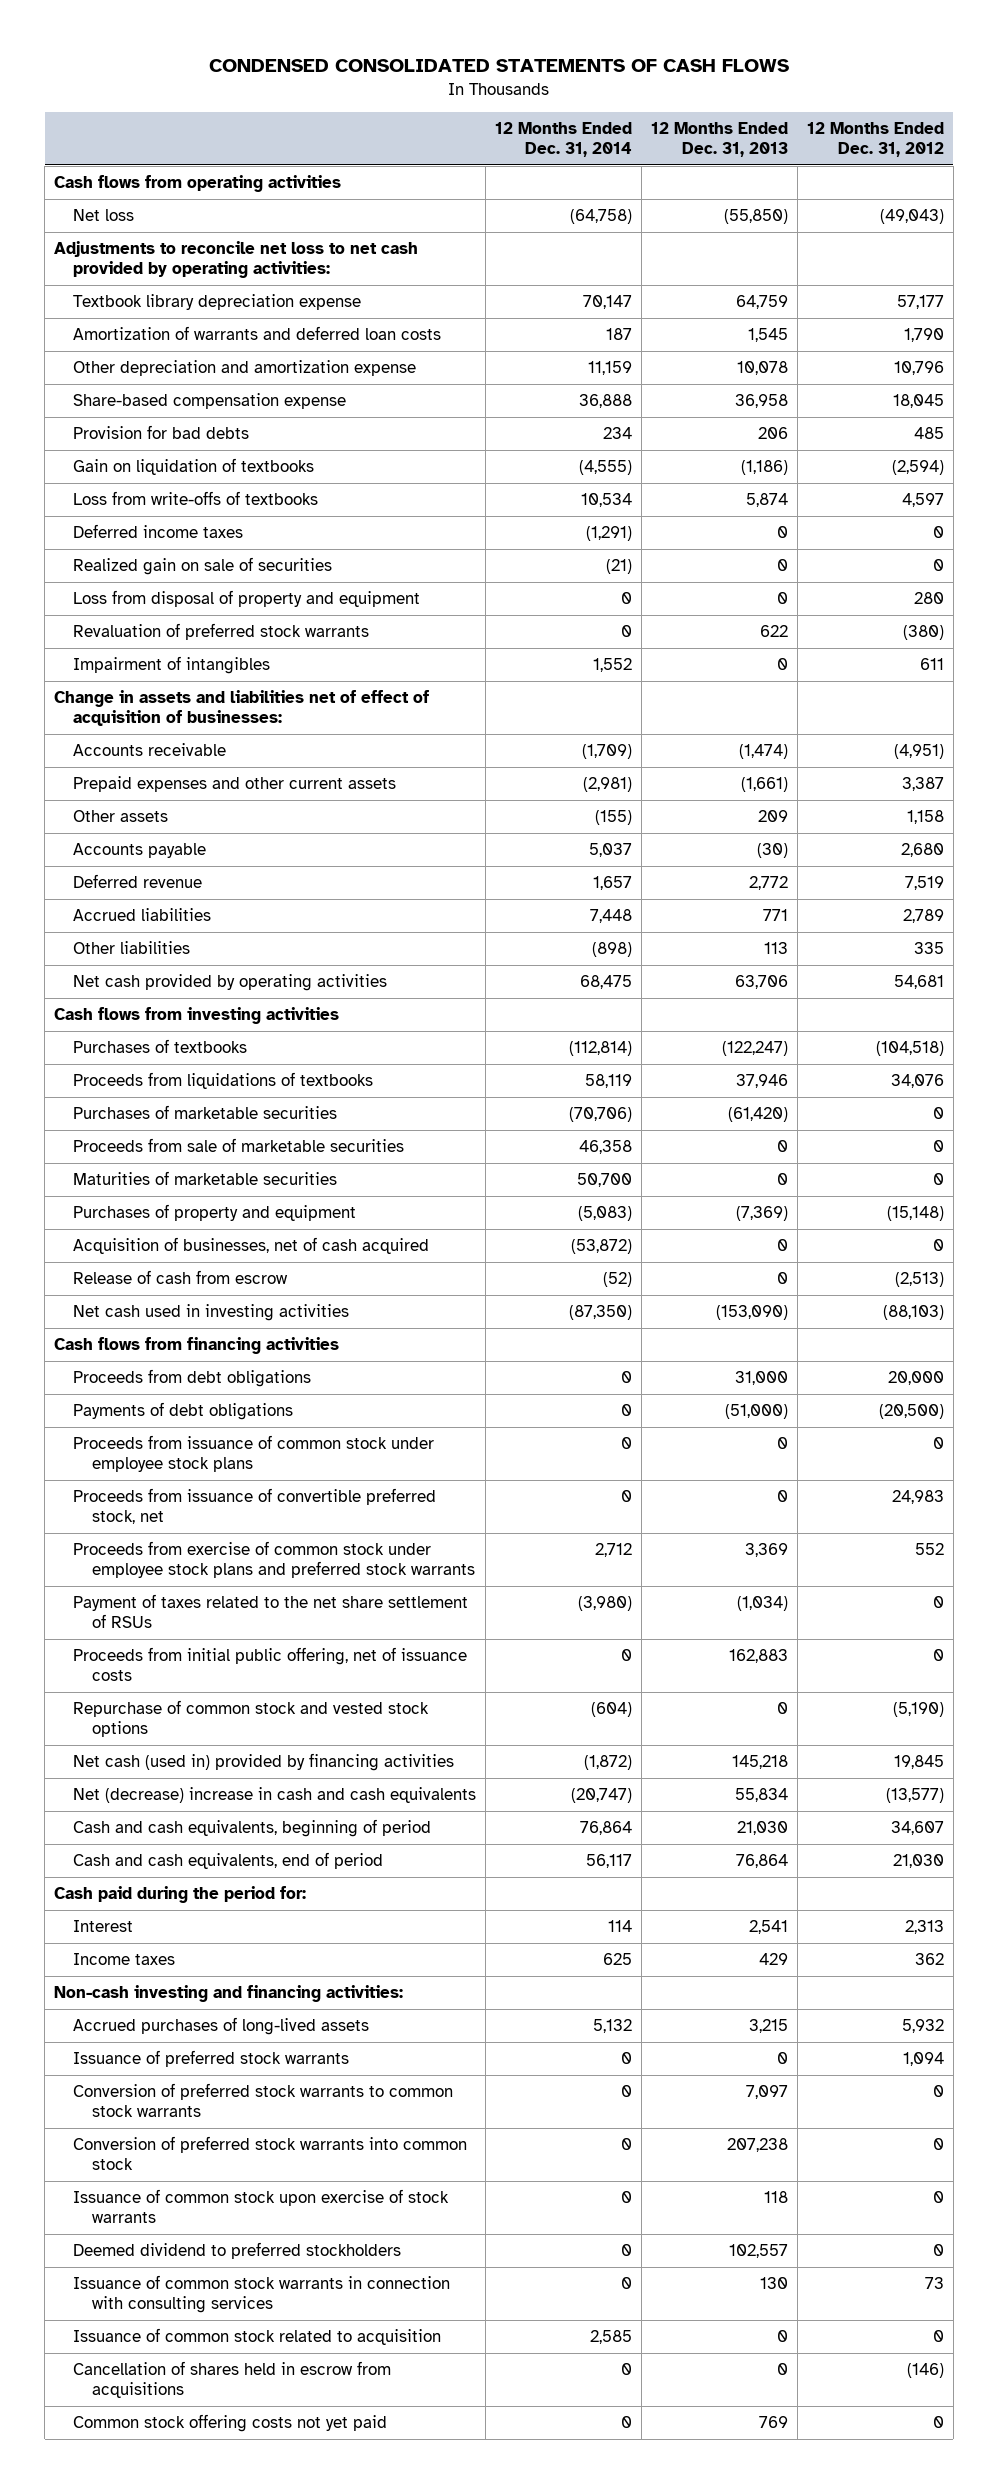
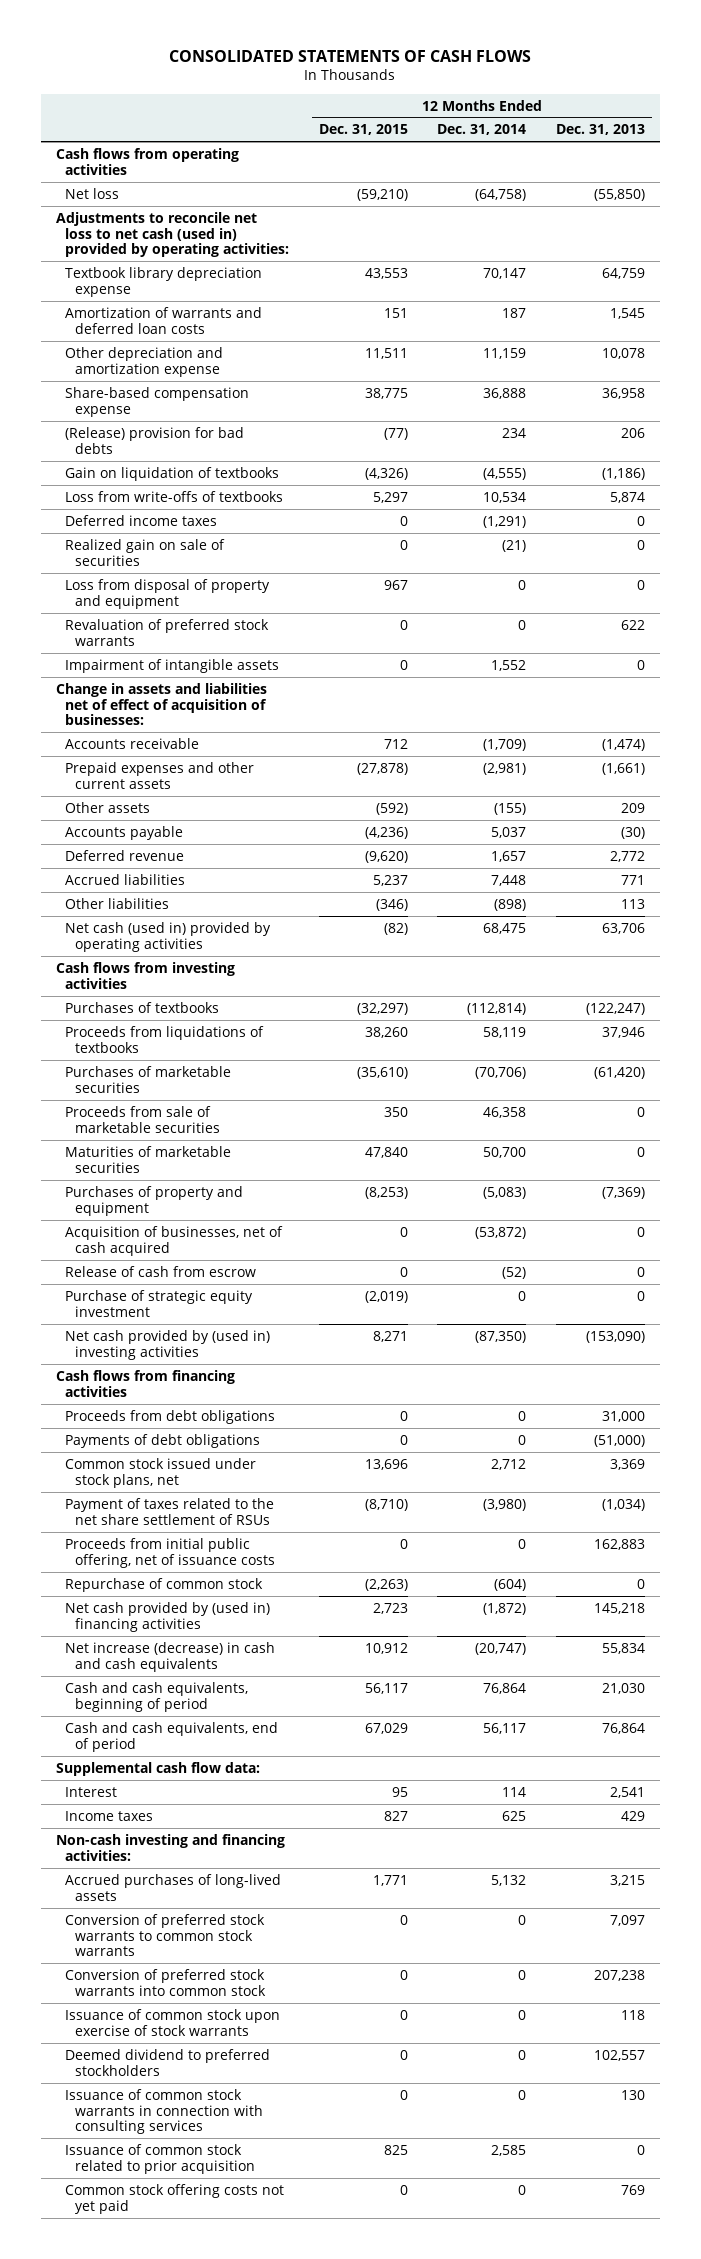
- CONDENSED CONSOLIDATED STATEMENTS OF CASH FLOWS
+ CONSOLIDATED STATEMENTS OF CASH FLOWS
- | 12 Months Ended Dec. 31, 2014 | 12 Months Ended Dec. 31, 2013 | 12 Months Ended Dec. 31, 2012
+ | 12 Months Ended Dec. 31, 2015 | 12 Months Ended Dec. 31, 2014 | 12 Months Ended Dec. 31, 2013
- Adjustments to reconcile net loss to net cash provided by operating activities:
+ Adjustments to reconcile net loss to net cash (used in) provided by operating activities:
- Provision for bad debts | 234 | 206 | 485
+ (Release) provision for bad debts | (77) | 234 | 206
- Impairment of intangibles | 1,552 | 0 | 611
+ Impairment of intangible assets | 0 | 1,552 | 0
- Net cash provided by operating activities | 68,475 | 63,706 | 54,681
+ Net cash (used in) provided by operating activities | (82) | 68,475 | 63,706
- Net cash used in investing activities | (87,350) | (153,090) | (88,103)
+ Purchase of strategic equity investment | (2,019) | 0 | 0
+ Net cash provided by (used in) investing activities | 8,271 | (87,350) | (153,090)
- Proceeds from issuance of common stock under employee stock plans | 0 | 0 | 0
- Proceeds from issuance of convertible preferred stock, net | 0 | 0 | 24,983
- Proceeds from exercise of common stock under employee stock plans and preferred stock warrants | 2,712 | 3,369 | 552
+ Common stock issued under stock plans, net | 13,696 | 2,712 | 3,369
- Repurchase of common stock and vested stock options | (604) | 0 | (5,190)
- Net cash (used in) provided by financing activities | (1,872) | 145,218 | 19,845
- Net (decrease) increase in cash and cash equivalents | (20,747) | 55,834 | (13,577)
+ Repurchase of common stock | (2,263) | (604) | 0
+ Net cash provided by (used in) financing activities | 2,723 | (1,872) | 145,218
+ Net increase (decrease) in cash and cash equivalents | 10,912 | (20,747) | 55,834
- Cash paid during the period for:
+ Supplemental cash flow data:
- Issuance of preferred stock warrants | 0 | 0 | 1,094
- Issuance of common stock related to acquisition | 2,585 | 0 | 0
- Cancellation of shares held in escrow from acquisitions | 0 | 0 | (146)
+ Issuance of common stock related to prior acquisition | 825 | 2,585 | 0

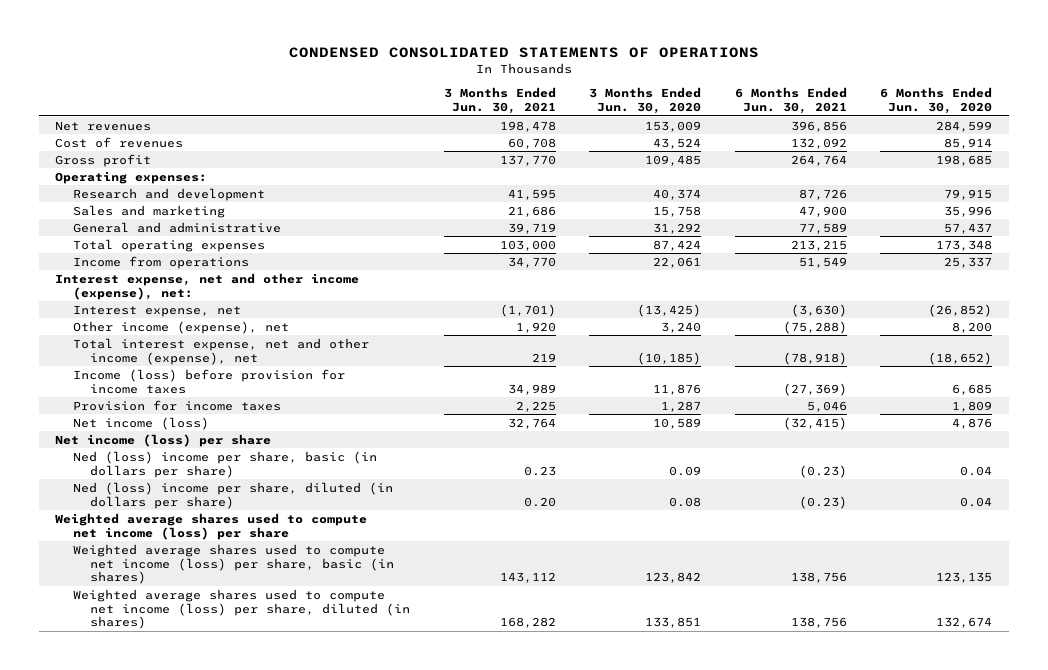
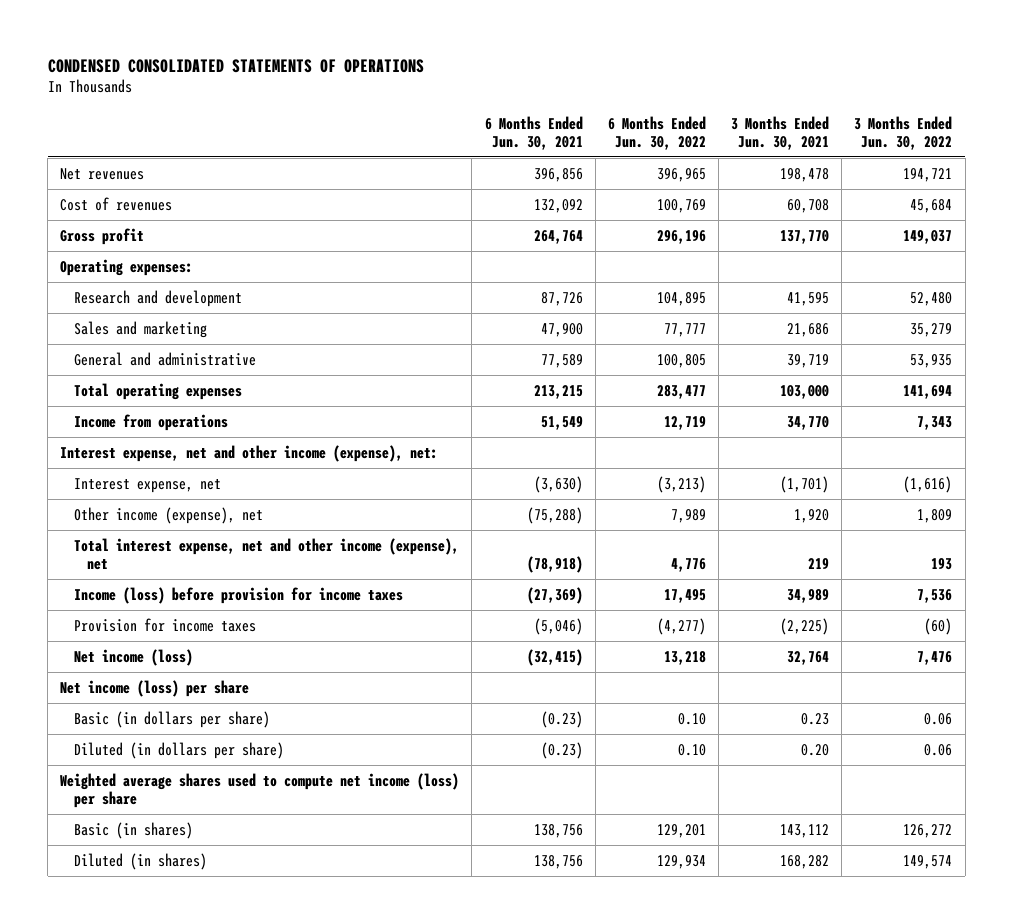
- | 3 Months Ended Jun. 30, 2021 | 3 Months Ended Jun. 30, 2020 | 6 Months Ended Jun. 30, 2021 | 6 Months Ended Jun. 30, 2020
+ | 6 Months Ended Jun. 30, 2021 | 6 Months Ended Jun. 30, 2022 | 3 Months Ended Jun. 30, 2021 | 3 Months Ended Jun. 30, 2022
- Provision for income taxes | 2,225 | 1,287 | 5,046 | 1,809
+ Provision for income taxes | (5,046) | (4,277) | (2,225) | (60)
- Ned (loss) income per share, basic (in dollars per share) | 0.23 | 0.09 | (0.23) | 0.04
- Ned (loss) income per share, diluted (in dollars per share) | 0.20 | 0.08 | (0.23) | 0.04
+ Basic (in dollars per share) | (0.23) | 0.10 | 0.23 | 0.06
+ Diluted (in dollars per share) | (0.23) | 0.10 | 0.20 | 0.06
- Weighted average shares used to compute net income (loss) per share, basic (in shares) | 143,112 | 123,842 | 138,756 | 123,135
- Weighted average shares used to compute net income (loss) per share, diluted (in shares) | 168,282 | 133,851 | 138,756 | 132,674
+ Basic (in shares) | 138,756 | 129,201 | 143,112 | 126,272
+ Diluted (in shares) | 138,756 | 129,934 | 168,282 | 149,574

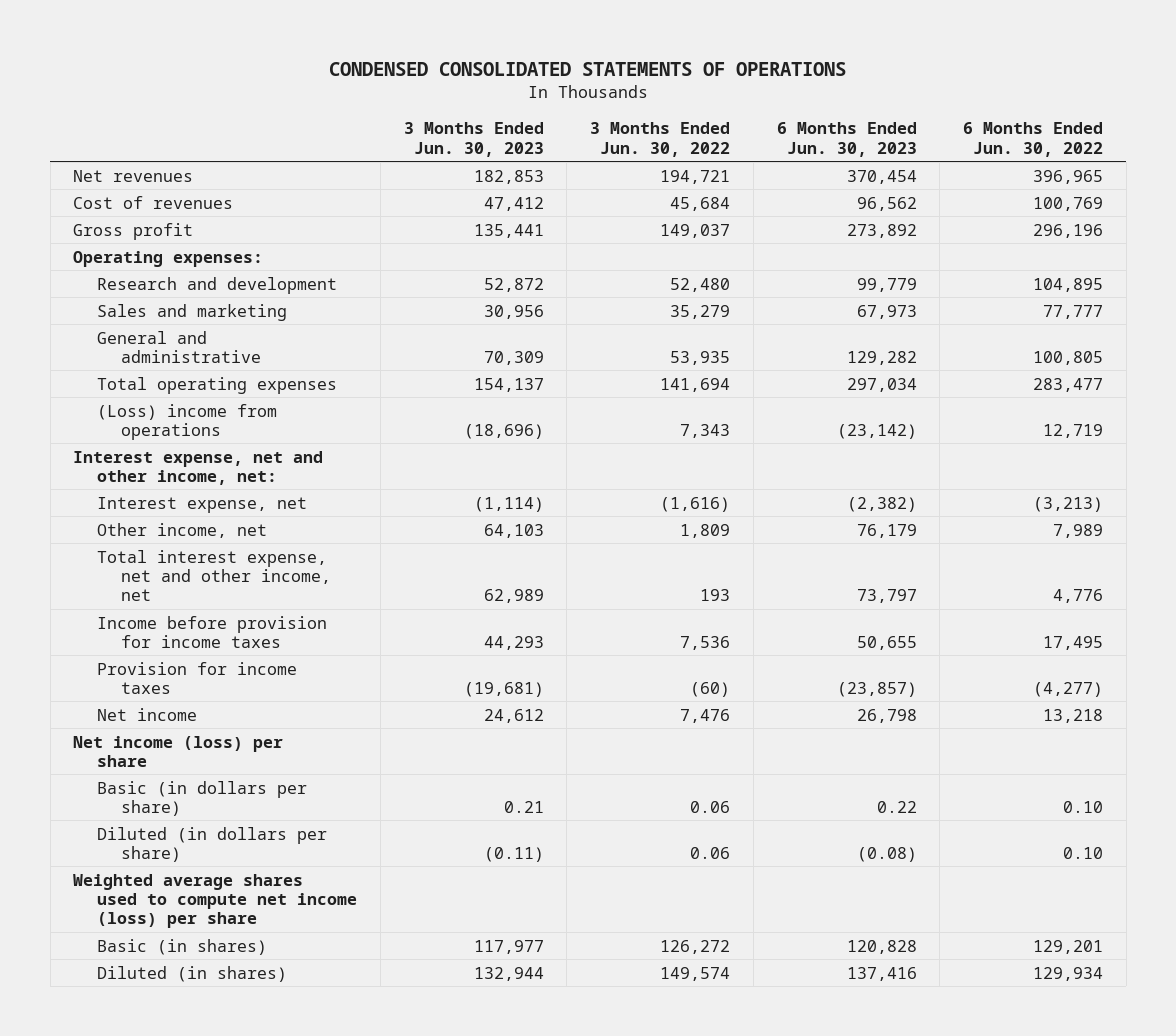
- | 6 Months Ended Jun. 30, 2021 | 6 Months Ended Jun. 30, 2022 | 3 Months Ended Jun. 30, 2021 | 3 Months Ended Jun. 30, 2022
+ | 3 Months Ended Jun. 30, 2023 | 3 Months Ended Jun. 30, 2022 | 6 Months Ended Jun. 30, 2023 | 6 Months Ended Jun. 30, 2022
- Income from operations | 51,549 | 12,719 | 34,770 | 7,343
- Interest expense, net and other income (expense), net:
+ (Loss) income from operations | (18,696) | 7,343 | (23,142) | 12,719
+ Interest expense, net and other income, net:
- Other income (expense), net | (75,288) | 7,989 | 1,920 | 1,809
- Total interest expense, net and other income (expense), net | (78,918) | 4,776 | 219 | 193
- Income (loss) before provision for income taxes | (27,369) | 17,495 | 34,989 | 7,536
+ Other income, net | 64,103 | 1,809 | 76,179 | 7,989
+ Total interest expense, net and other income, net | 62,989 | 193 | 73,797 | 4,776
+ Income before provision for income taxes | 44,293 | 7,536 | 50,655 | 17,495
- Net income (loss) | (32,415) | 13,218 | 32,764 | 7,476
+ Net income | 24,612 | 7,476 | 26,798 | 13,218

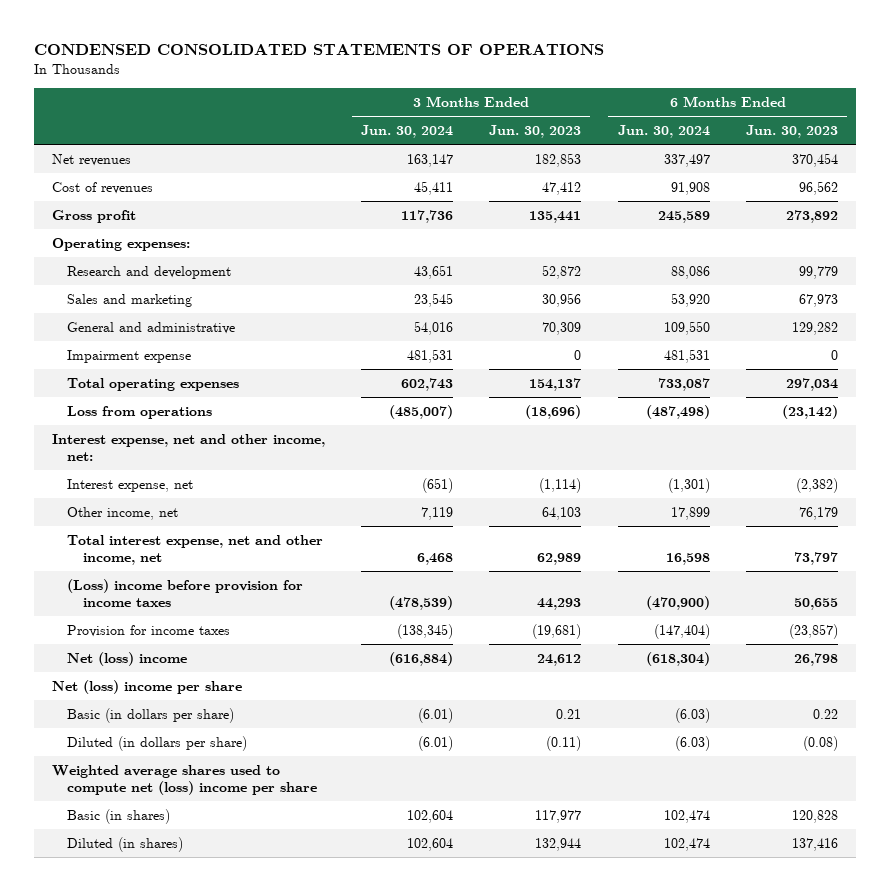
- | 3 Months Ended Jun. 30, 2023 | 3 Months Ended Jun. 30, 2022 | 6 Months Ended Jun. 30, 2023 | 6 Months Ended Jun. 30, 2022
+ | 3 Months Ended Jun. 30, 2024 | 3 Months Ended Jun. 30, 2023 | 6 Months Ended Jun. 30, 2024 | 6 Months Ended Jun. 30, 2023
+ Impairment expense | 481,531 | 0 | 481,531 | 0
- (Loss) income from operations | (18,696) | 7,343 | (23,142) | 12,719
+ Loss from operations | (485,007) | (18,696) | (487,498) | (23,142)
- Income before provision for income taxes | 44,293 | 7,536 | 50,655 | 17,495
+ (Loss) income before provision for income taxes | (478,539) | 44,293 | (470,900) | 50,655
- Net income | 24,612 | 7,476 | 26,798 | 13,218
- Net income (loss) per share
+ Net (loss) income | (616,884) | 24,612 | (618,304) | 26,798
+ Net (loss) income per share
- Weighted average shares used to compute net income (loss) per share
+ Weighted average shares used to compute net (loss) income per share

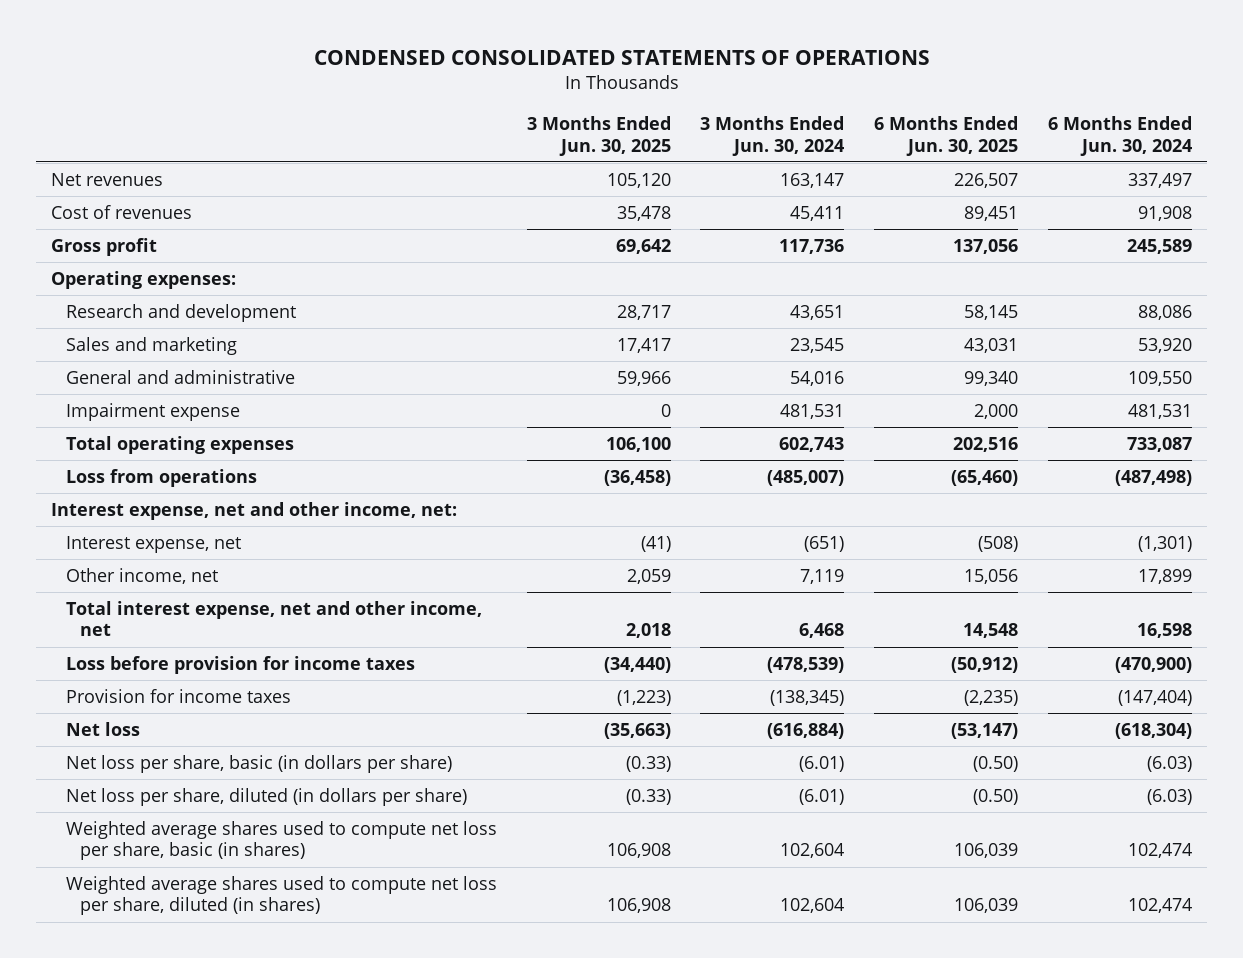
- | 3 Months Ended Jun. 30, 2024 | 3 Months Ended Jun. 30, 2023 | 6 Months Ended Jun. 30, 2024 | 6 Months Ended Jun. 30, 2023
+ | 3 Months Ended Jun. 30, 2025 | 3 Months Ended Jun. 30, 2024 | 6 Months Ended Jun. 30, 2025 | 6 Months Ended Jun. 30, 2024
- (Loss) income before provision for income taxes | (478,539) | 44,293 | (470,900) | 50,655
+ Loss before provision for income taxes | (34,440) | (478,539) | (50,912) | (470,900)
- Net (loss) income | (616,884) | 24,612 | (618,304) | 26,798
- Net (loss) income per share
- Basic (in dollars per share) | (6.01) | 0.21 | (6.03) | 0.22
- Diluted (in dollars per share) | (6.01) | (0.11) | (6.03) | (0.08)
- Weighted average shares used to compute net (loss) income per share
- Basic (in shares) | 102,604 | 117,977 | 102,474 | 120,828
- Diluted (in shares) | 102,604 | 132,944 | 102,474 | 137,416
+ Net loss | (35,663) | (616,884) | (53,147) | (618,304)
+ Net loss per share, basic (in dollars per share) | (0.33) | (6.01) | (0.50) | (6.03)
+ Net loss per share, diluted (in dollars per share) | (0.33) | (6.01) | (0.50) | (6.03)
+ Weighted average shares used to compute net loss per share, basic (in shares) | 106,908 | 102,604 | 106,039 | 102,474
+ Weighted average shares used to compute net loss per share, diluted (in shares) | 106,908 | 102,604 | 106,039 | 102,474

